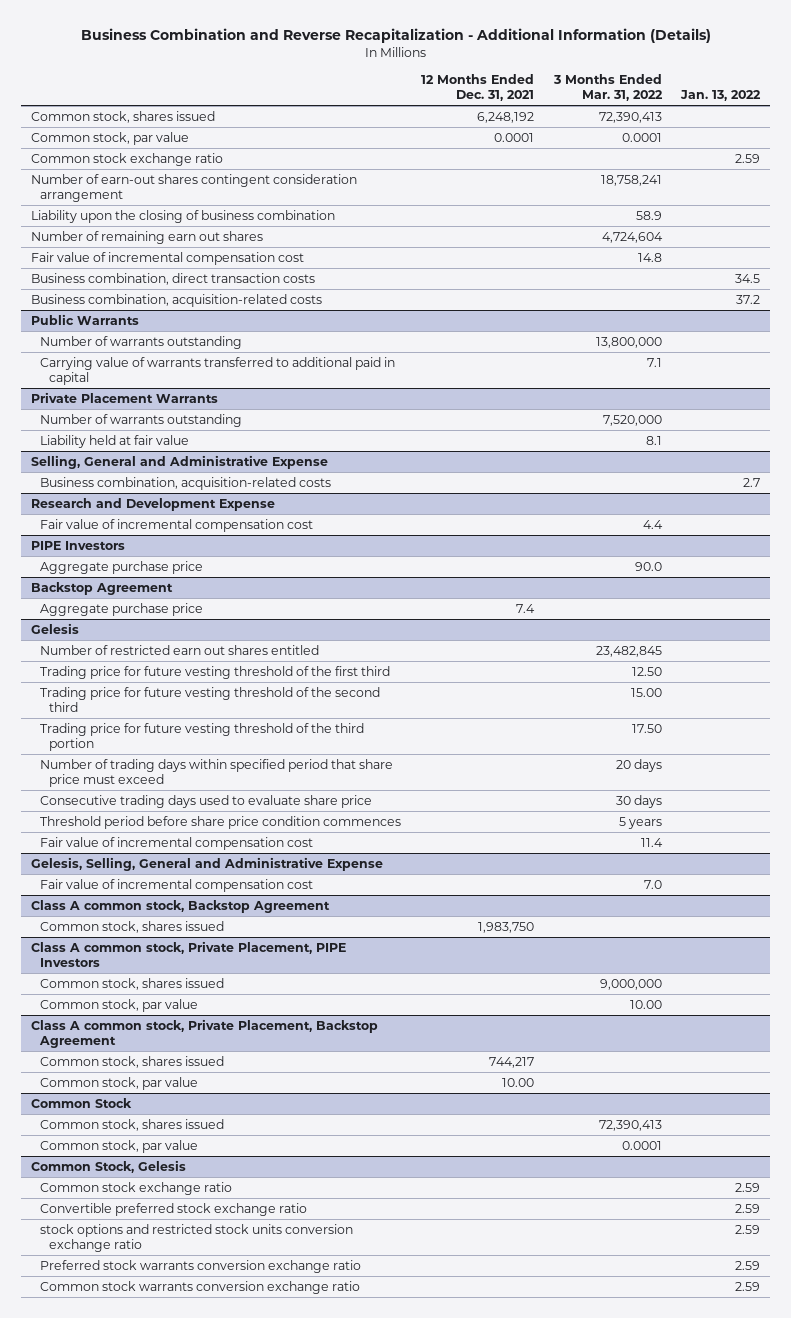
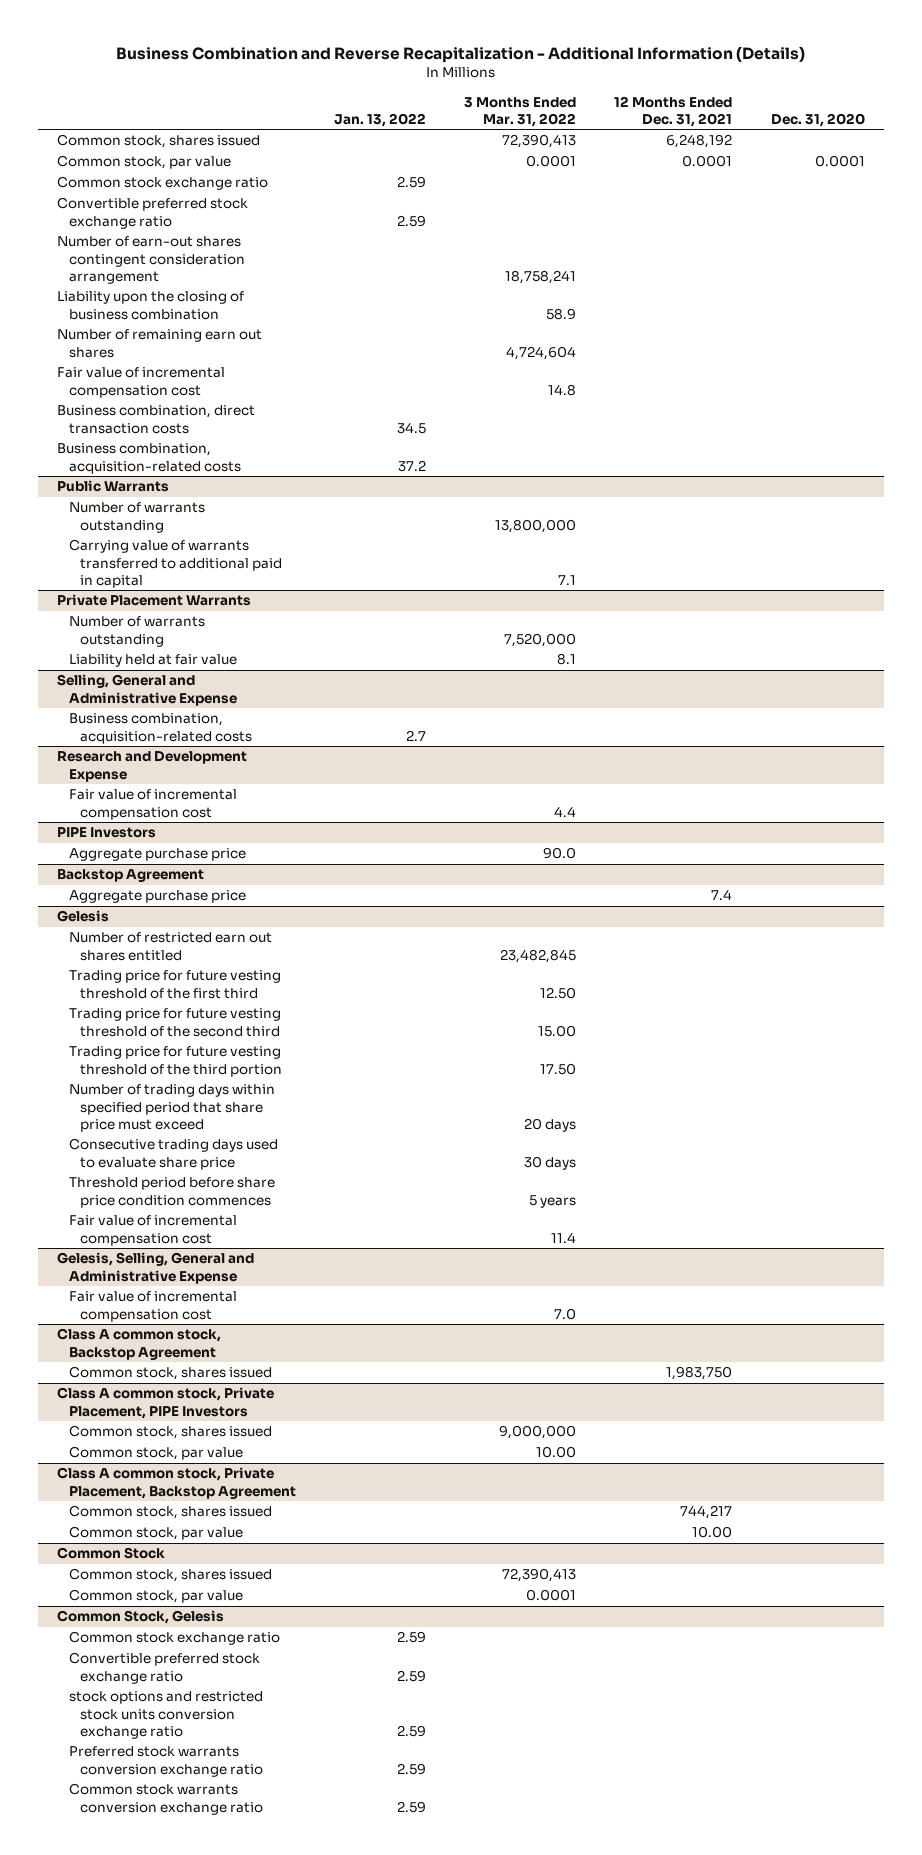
- | 12 Months Ended Dec. 31, 2021 | 3 Months Ended Mar. 31, 2022 | Jan. 13, 2022
+ | Jan. 13, 2022 | 3 Months Ended Mar. 31, 2022 | 12 Months Ended Dec. 31, 2021 | Dec. 31, 2020
+ Convertible preferred stock exchange ratio | 2.59 | | |

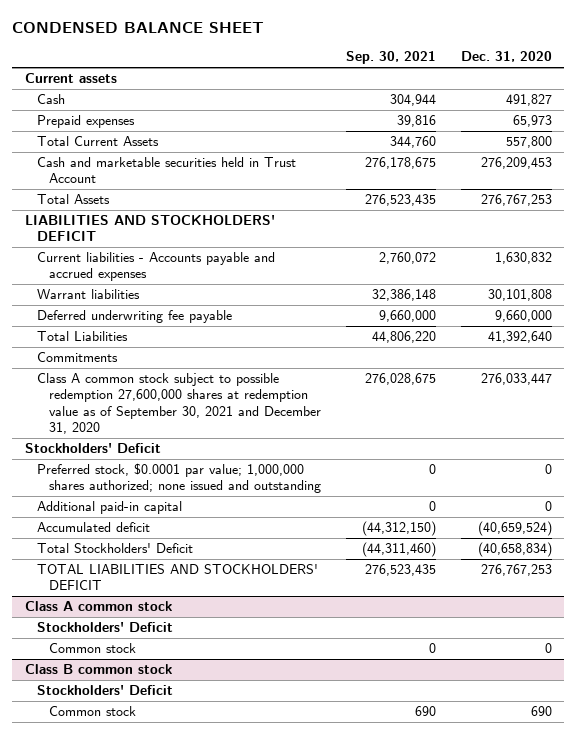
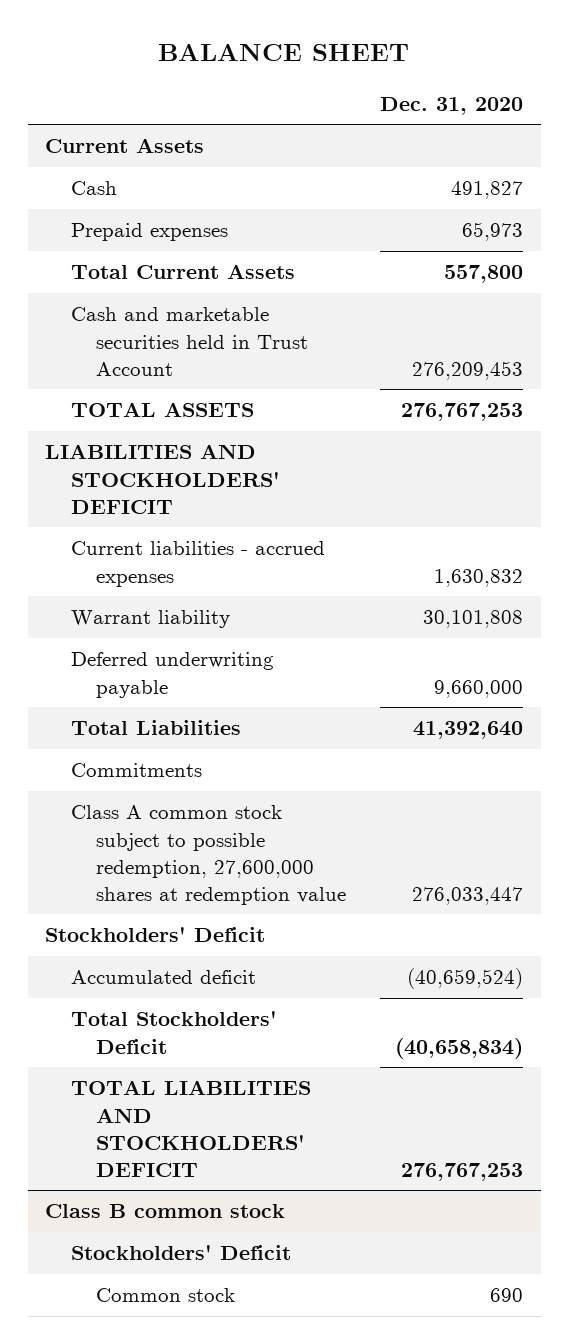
- CONDENSED BALANCE SHEET
+ BALANCE SHEET
- | Sep. 30, 2021 | Dec. 31, 2020
+ | Dec. 31, 2020
- Current assets
+ Current Assets
- Total Assets | 276,523,435 | 276,767,253
+ TOTAL ASSETS | 276,767,253
- Current liabilities - Accounts payable and accrued expenses | 2,760,072 | 1,630,832
- Warrant liabilities | 32,386,148 | 30,101,808
- Deferred underwriting fee payable | 9,660,000 | 9,660,000
+ Current liabilities - accrued expenses | 1,630,832
+ Warrant liability | 30,101,808
+ Deferred underwriting payable | 9,660,000
- Class A common stock subject to possible redemption 27,600,000 shares at redemption value as of September 30, 2021 and December 31, 2020 | 276,028,675 | 276,033,447
+ Class A common stock subject to possible redemption, 27,600,000 shares at redemption value | 276,033,447
- Preferred stock, $0.0001 par value; 1,000,000 shares authorized; none issued and outstanding | 0 | 0
- Additional paid-in capital | 0 | 0
- Class A common stock
- Stockholders' Deficit
- Common stock | 0 | 0

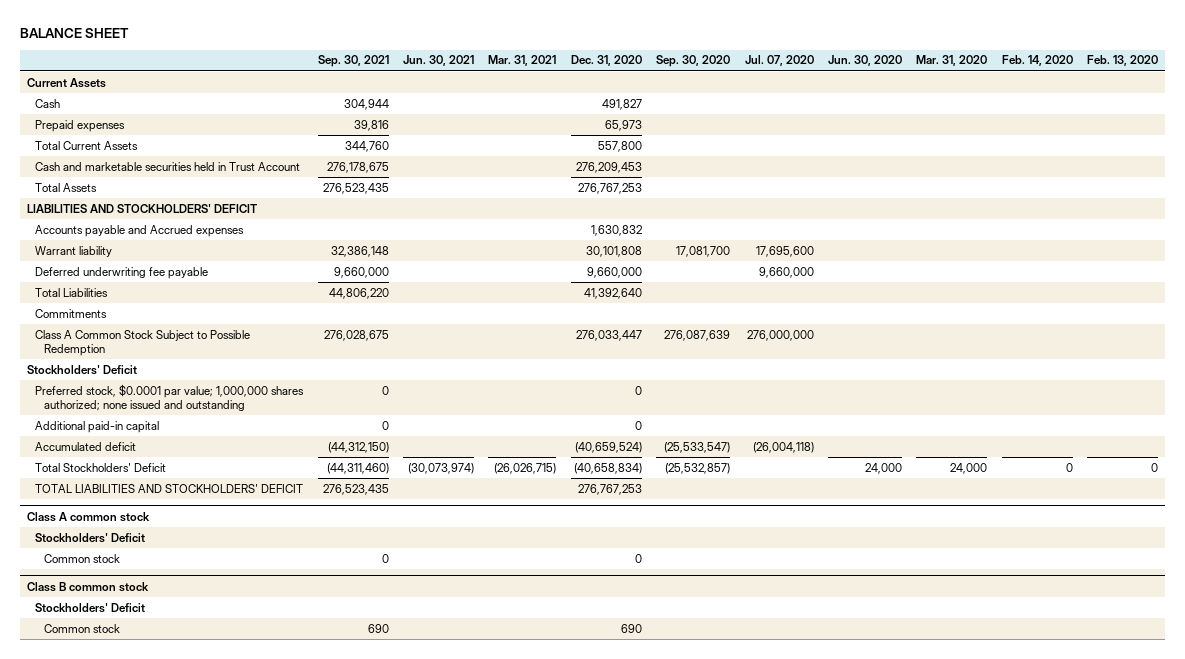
- | Dec. 31, 2020
+ | Sep. 30, 2021 | Jun. 30, 2021 | Mar. 31, 2021 | Dec. 31, 2020 | Sep. 30, 2020 | Jul. 07, 2020 | Jun. 30, 2020 | Mar. 31, 2020 | Feb. 14, 2020 | Feb. 13, 2020
- TOTAL ASSETS | 276,767,253
+ Total Assets | 276,523,435 | | | 276,767,253 | | | | | |
- Current liabilities - accrued expenses | 1,630,832
+ Accounts payable and Accrued expenses | | | | 1,630,832 | | | | | |
- Deferred underwriting payable | 9,660,000
+ Deferred underwriting fee payable | 9,660,000 | | | 9,660,000 | | 9,660,000 | | | |
- Class A common stock subject to possible redemption, 27,600,000 shares at redemption value | 276,033,447
+ Class A Common Stock Subject to Possible Redemption | 276,028,675 | | | 276,033,447 | 276,087,639 | 276,000,000 | | | |
+ Preferred stock, $0.0001 par value; 1,000,000 shares authorized; none issued and outstanding | 0 | | | 0 | | | | | |
+ Additional paid-in capital | 0 | | | 0 | | | | | |
+ Class A common stock
+ Stockholders' Deficit
+ Common stock | 0 | | | 0 | | | | | |

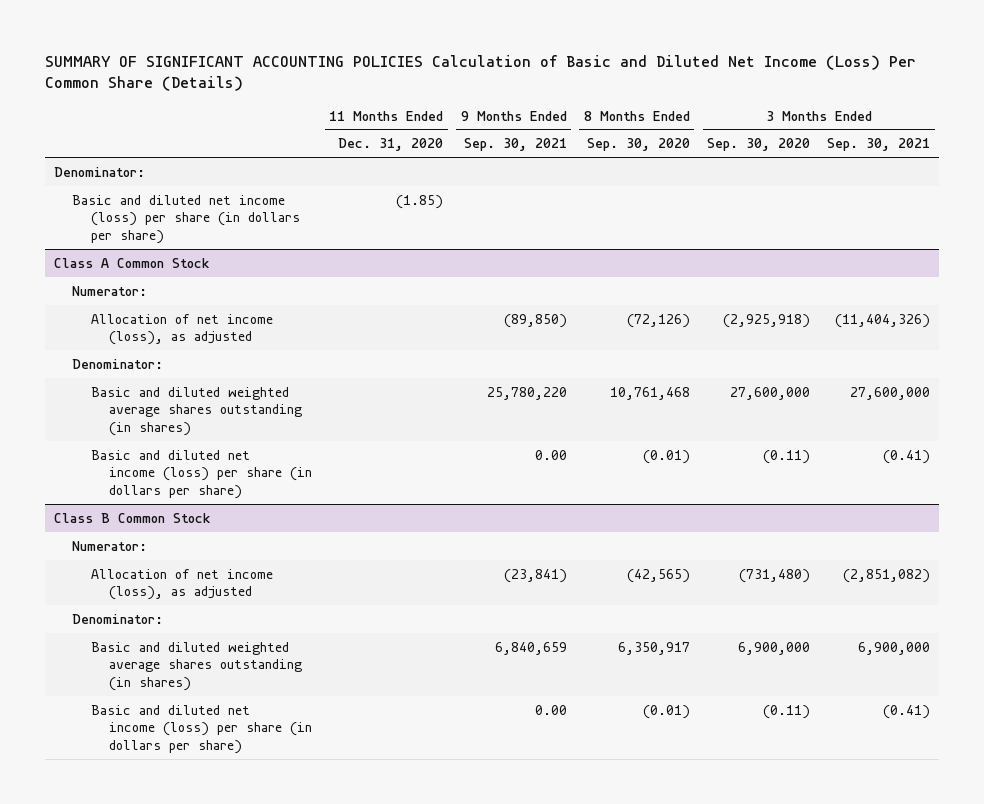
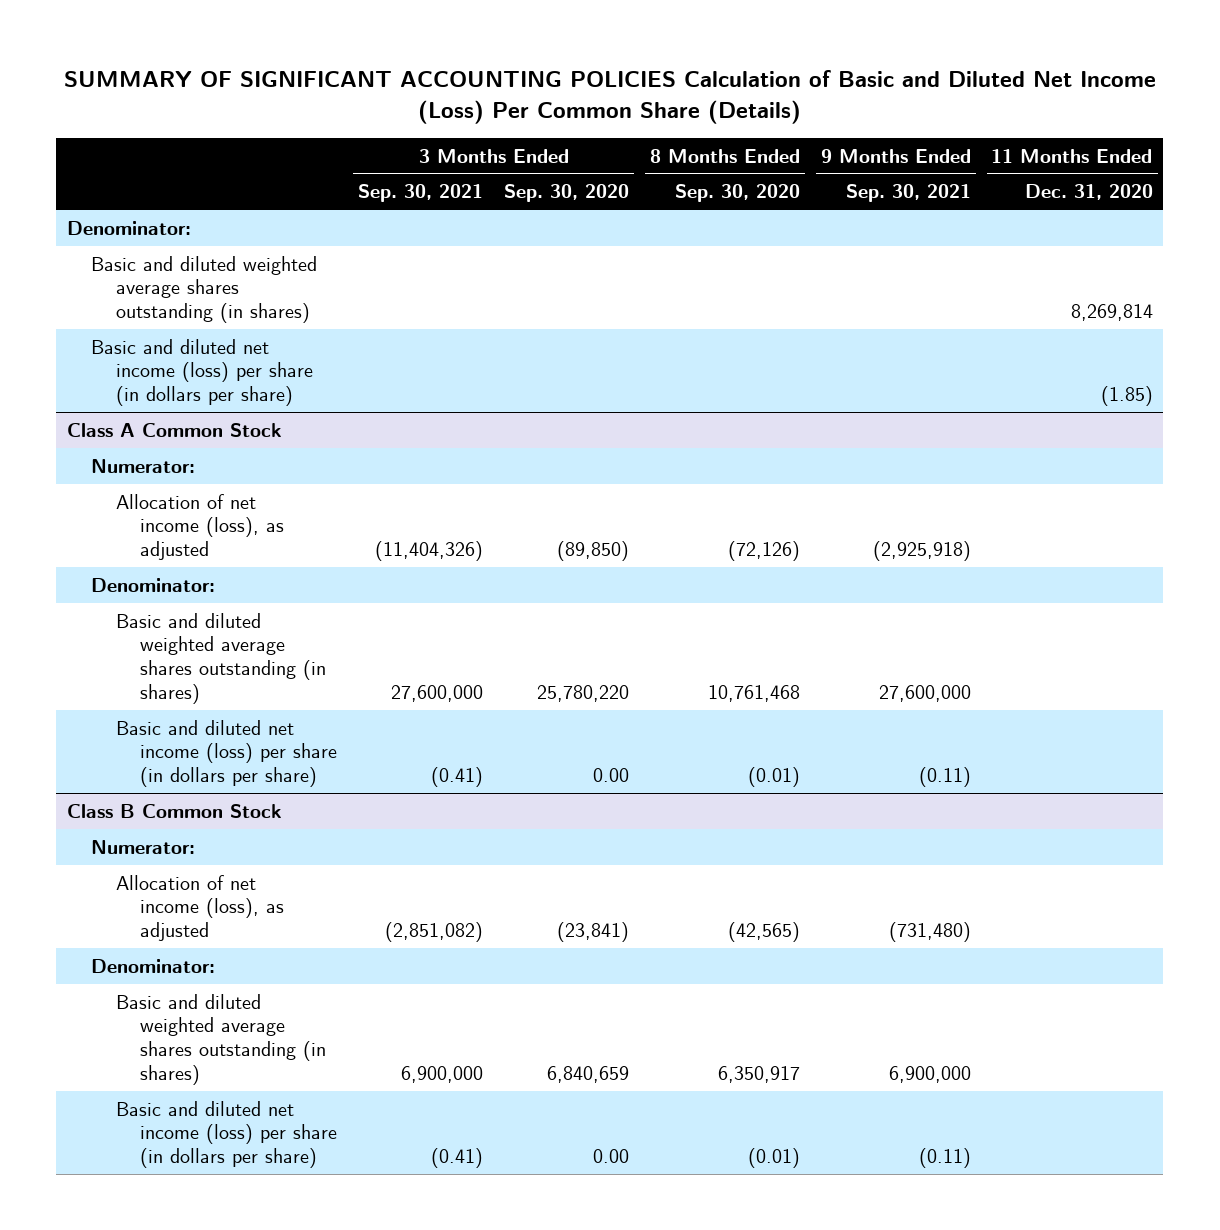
- | 11 Months Ended Dec. 31, 2020 | 9 Months Ended Sep. 30, 2021 | 8 Months Ended Sep. 30, 2020 | 3 Months Ended Sep. 30, 2020 | 3 Months Ended Sep. 30, 2021
+ | 3 Months Ended Sep. 30, 2021 | 3 Months Ended Sep. 30, 2020 | 8 Months Ended Sep. 30, 2020 | 9 Months Ended Sep. 30, 2021 | 11 Months Ended Dec. 31, 2020
+ Basic and diluted weighted average shares outstanding (in shares) | | | | | 8,269,814
@ Class A Common Stock
- Allocation of net income (loss), as adjusted | | (89,850) | (72,126) | (2,925,918) | (11,404,326)
+ Allocation of net income (loss), as adjusted | (11,404,326) | (89,850) | (72,126) | (2,925,918) |
- Basic and diluted weighted average shares outstanding (in shares) | | 25,780,220 | 10,761,468 | 27,600,000 | 27,600,000
- Basic and diluted net income (loss) per share (in dollars per share) | | 0.00 | (0.01) | (0.11) | (0.41)
+ Basic and diluted weighted average shares outstanding (in shares) | 27,600,000 | 25,780,220 | 10,761,468 | 27,600,000 |
+ Basic and diluted net income (loss) per share (in dollars per share) | (0.41) | 0.00 | (0.01) | (0.11) |
@ Class B Common Stock
- Allocation of net income (loss), as adjusted | | (23,841) | (42,565) | (731,480) | (2,851,082)
+ Allocation of net income (loss), as adjusted | (2,851,082) | (23,841) | (42,565) | (731,480) |
- Basic and diluted weighted average shares outstanding (in shares) | | 6,840,659 | 6,350,917 | 6,900,000 | 6,900,000
- Basic and diluted net income (loss) per share (in dollars per share) | | 0.00 | (0.01) | (0.11) | (0.41)
+ Basic and diluted weighted average shares outstanding (in shares) | 6,900,000 | 6,840,659 | 6,350,917 | 6,900,000 |
+ Basic and diluted net income (loss) per share (in dollars per share) | (0.41) | 0.00 | (0.01) | (0.11) |

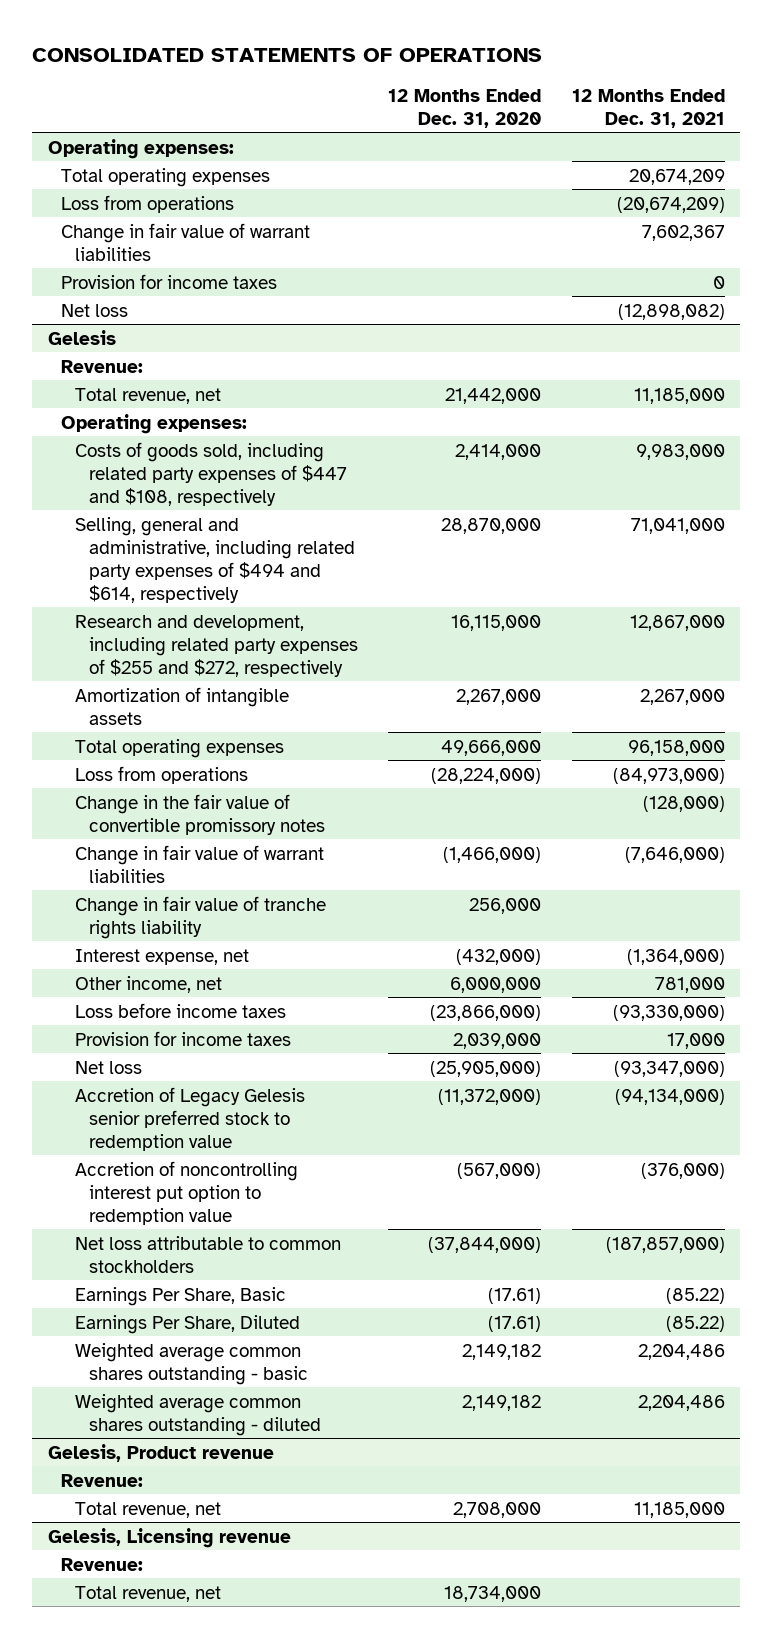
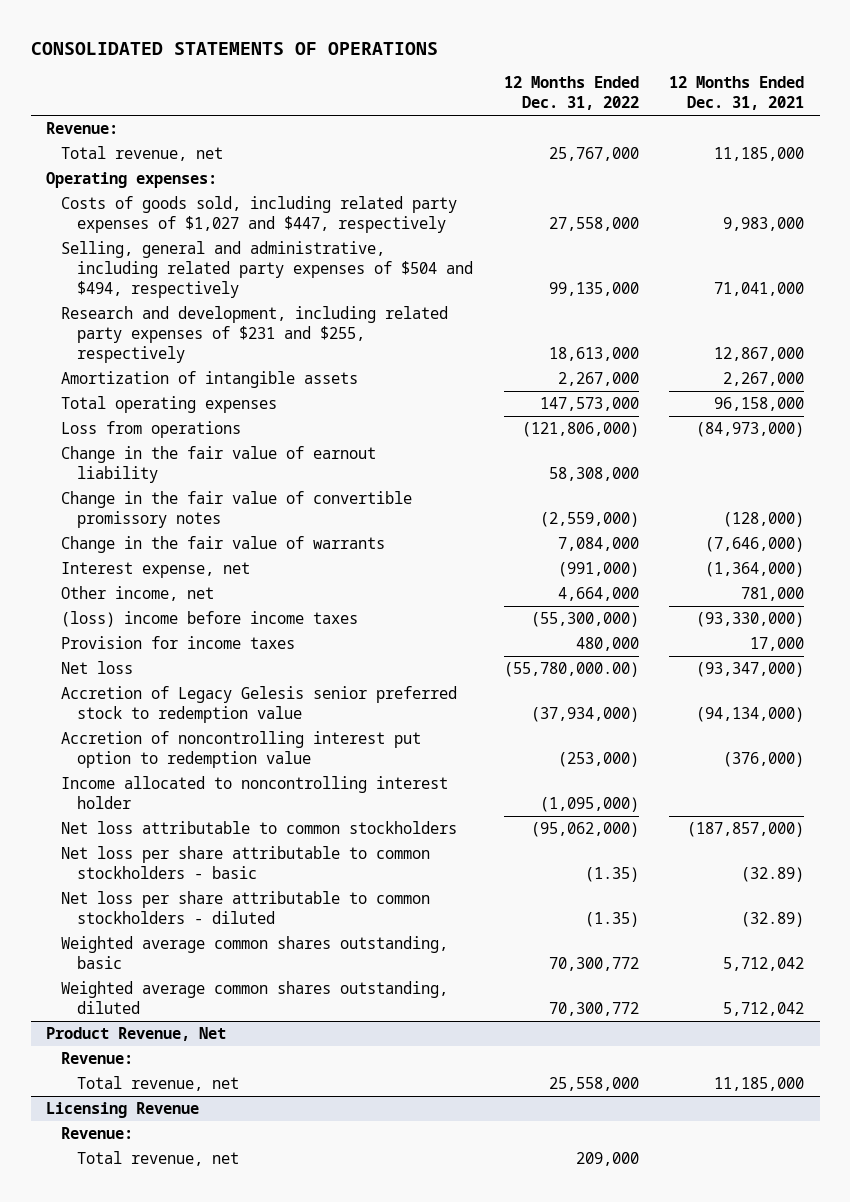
- | 12 Months Ended Dec. 31, 2020 | 12 Months Ended Dec. 31, 2021
+ | 12 Months Ended Dec. 31, 2022 | 12 Months Ended Dec. 31, 2021
- Operating expenses:
- Total operating expenses | | 20,674,209
- Loss from operations | | (20,674,209)
- Change in fair value of warrant liabilities | | 7,602,367
- Provision for income taxes | | 0
- Net loss | | (12,898,082)
- Gelesis
- Costs of goods sold, including related party expenses of $447 and $108, respectively | 2,414,000 | 9,983,000
- Selling, general and administrative, including related party expenses of $494 and $614, respectively | 28,870,000 | 71,041,000
- Research and development, including related party expenses of $255 and $272, respectively | 16,115,000 | 12,867,000
+ Costs of goods sold, including related party expenses of $1,027 and $447, respectively | 27,558,000 | 9,983,000
+ Selling, general and administrative, including related party expenses of $504 and $494, respectively | 99,135,000 | 71,041,000
+ Research and development, including related party expenses of $231 and $255, respectively | 18,613,000 | 12,867,000
+ Change in the fair value of earnout liability | 58,308,000 |
- Change in fair value of warrant liabilities | (1,466,000) | (7,646,000)
- Change in fair value of tranche rights liability | 256,000 |
+ Change in the fair value of warrants | 7,084,000 | (7,646,000)
- Loss before income taxes | (23,866,000) | (93,330,000)
+ (loss) income before income taxes | (55,300,000) | (93,330,000)
+ Income allocated to noncontrolling interest holder | (1,095,000) |
- Earnings Per Share, Basic | (17.61) | (85.22)
- Earnings Per Share, Diluted | (17.61) | (85.22)
- Weighted average common shares outstanding - basic | 2,149,182 | 2,204,486
- Weighted average common shares outstanding - diluted | 2,149,182 | 2,204,486
- Gelesis, Product revenue
+ Net loss per share attributable to common stockholders - basic | (1.35) | (32.89)
+ Net loss per share attributable to common stockholders - diluted | (1.35) | (32.89)
+ Weighted average common shares outstanding, basic | 70,300,772 | 5,712,042
+ Weighted average common shares outstanding, diluted | 70,300,772 | 5,712,042
+ Product Revenue, Net
- Gelesis, Licensing revenue
+ Licensing Revenue

